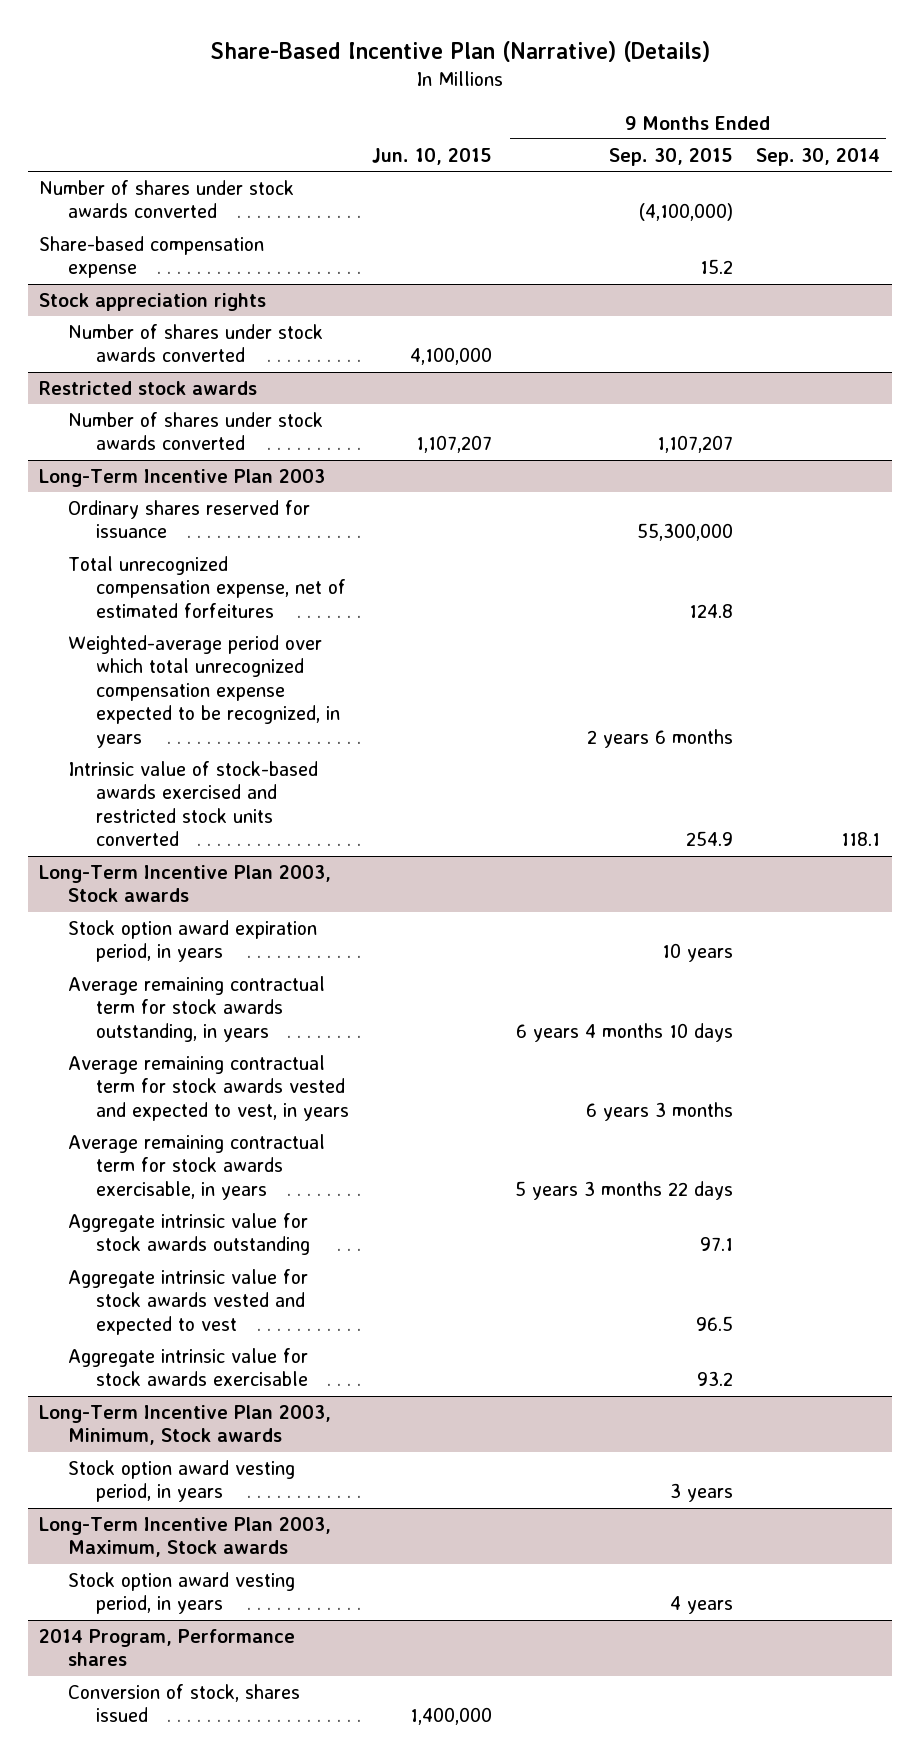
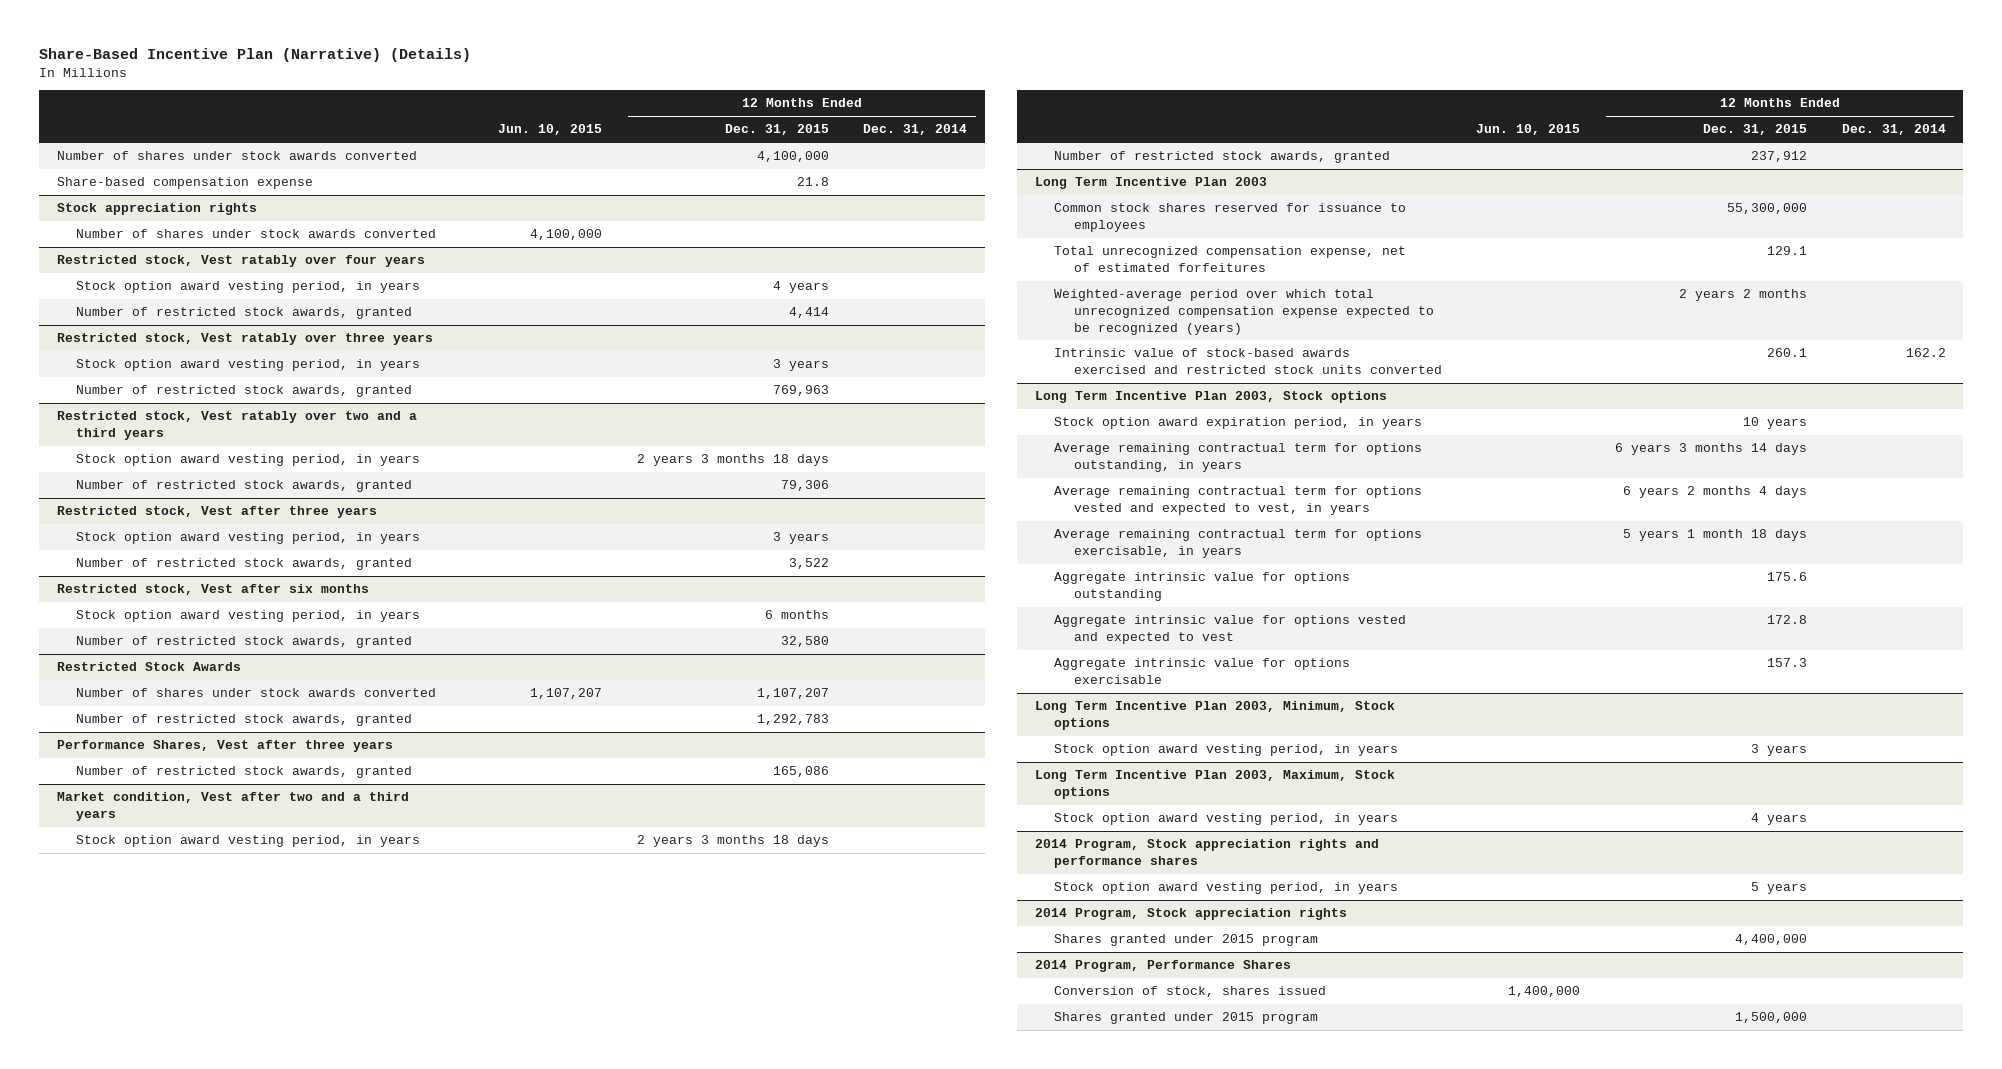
- | Jun. 10, 2015 | 9 Months Ended Sep. 30, 2015 | 9 Months Ended Sep. 30, 2014
+ | Jun. 10, 2015 | 12 Months Ended Dec. 31, 2015 | 12 Months Ended Dec. 31, 2014
- Restricted stock awards
+ Restricted stock, Vest ratably over four years
+ Stock option award vesting period, in years | | 4 years |
+ Number of restricted stock awards, granted | | 4,414 |
+ Restricted stock, Vest ratably over three years
+ Stock option award vesting period, in years | | 3 years |
+ Number of restricted stock awards, granted | | 769,963 |
+ Restricted stock, Vest ratably over two and a third years
+ Stock option award vesting period, in years | | 2 years 3 months 18 days |
+ Number of restricted stock awards, granted | | 79,306 |
+ Restricted stock, Vest after three years
+ Stock option award vesting period, in years | | 3 years |
+ Number of restricted stock awards, granted | | 3,522 |
+ Restricted stock, Vest after six months
+ Stock option award vesting period, in years | | 6 months |
+ Number of restricted stock awards, granted | | 32,580 |
+ Restricted Stock Awards
- Long-Term Incentive Plan 2003
- Ordinary shares reserved for issuance | | 55,300,000 |
+ Number of restricted stock awards, granted | | 1,292,783 |
+ Performance Shares, Vest after three years
+ Number of restricted stock awards, granted | | 165,086 |
+ Market condition, Vest after two and a third years
+ Stock option award vesting period, in years | | 2 years 3 months 18 days |
+ Number of restricted stock awards, granted | | 237,912 |
+ Long Term Incentive Plan 2003
+ Common stock shares reserved for issuance to employees | | 55,300,000 |
- Weighted-average period over which total unrecognized compensation expense expected to be recognized, in years | | 2 years 6 months |
+ Weighted-average period over which total unrecognized compensation expense expected to be recognized (years) | | 2 years 2 months |
- Long-Term Incentive Plan 2003, Stock awards
+ Long Term Incentive Plan 2003, Stock options
- Average remaining contractual term for stock awards outstanding, in years | | 6 years 4 months 10 days |
- Average remaining contractual term for stock awards vested and expected to vest, in years | | 6 years 3 months |
- Average remaining contractual term for stock awards exercisable, in years | | 5 years 3 months 22 days |
- Aggregate intrinsic value for stock awards outstanding | | 97.1 |
- Aggregate intrinsic value for stock awards vested and expected to vest | | 96.5 |
- Aggregate intrinsic value for stock awards exercisable | | 93.2 |
- Long-Term Incentive Plan 2003, Minimum, Stock awards
+ Average remaining contractual term for options outstanding, in years | | 6 years 3 months 14 days |
+ Average remaining contractual term for options vested and expected to vest, in years | | 6 years 2 months 4 days |
+ Average remaining contractual term for options exercisable, in years | | 5 years 1 month 18 days |
+ Aggregate intrinsic value for options outstanding | | 175.6 |
+ Aggregate intrinsic value for options vested and expected to vest | | 172.8 |
+ Aggregate intrinsic value for options exercisable | | 157.3 |
+ Long Term Incentive Plan 2003, Minimum, Stock options
- Long-Term Incentive Plan 2003, Maximum, Stock awards
+ Long Term Incentive Plan 2003, Maximum, Stock options
- 2014 Program, Performance shares
+ 2014 Program, Stock appreciation rights and performance shares
+ Stock option award vesting period, in years | | 5 years |
+ 2014 Program, Stock appreciation rights
+ Shares granted under 2015 program | | 4,400,000 |
+ 2014 Program, Performance Shares
+ Shares granted under 2015 program | | 1,500,000 |

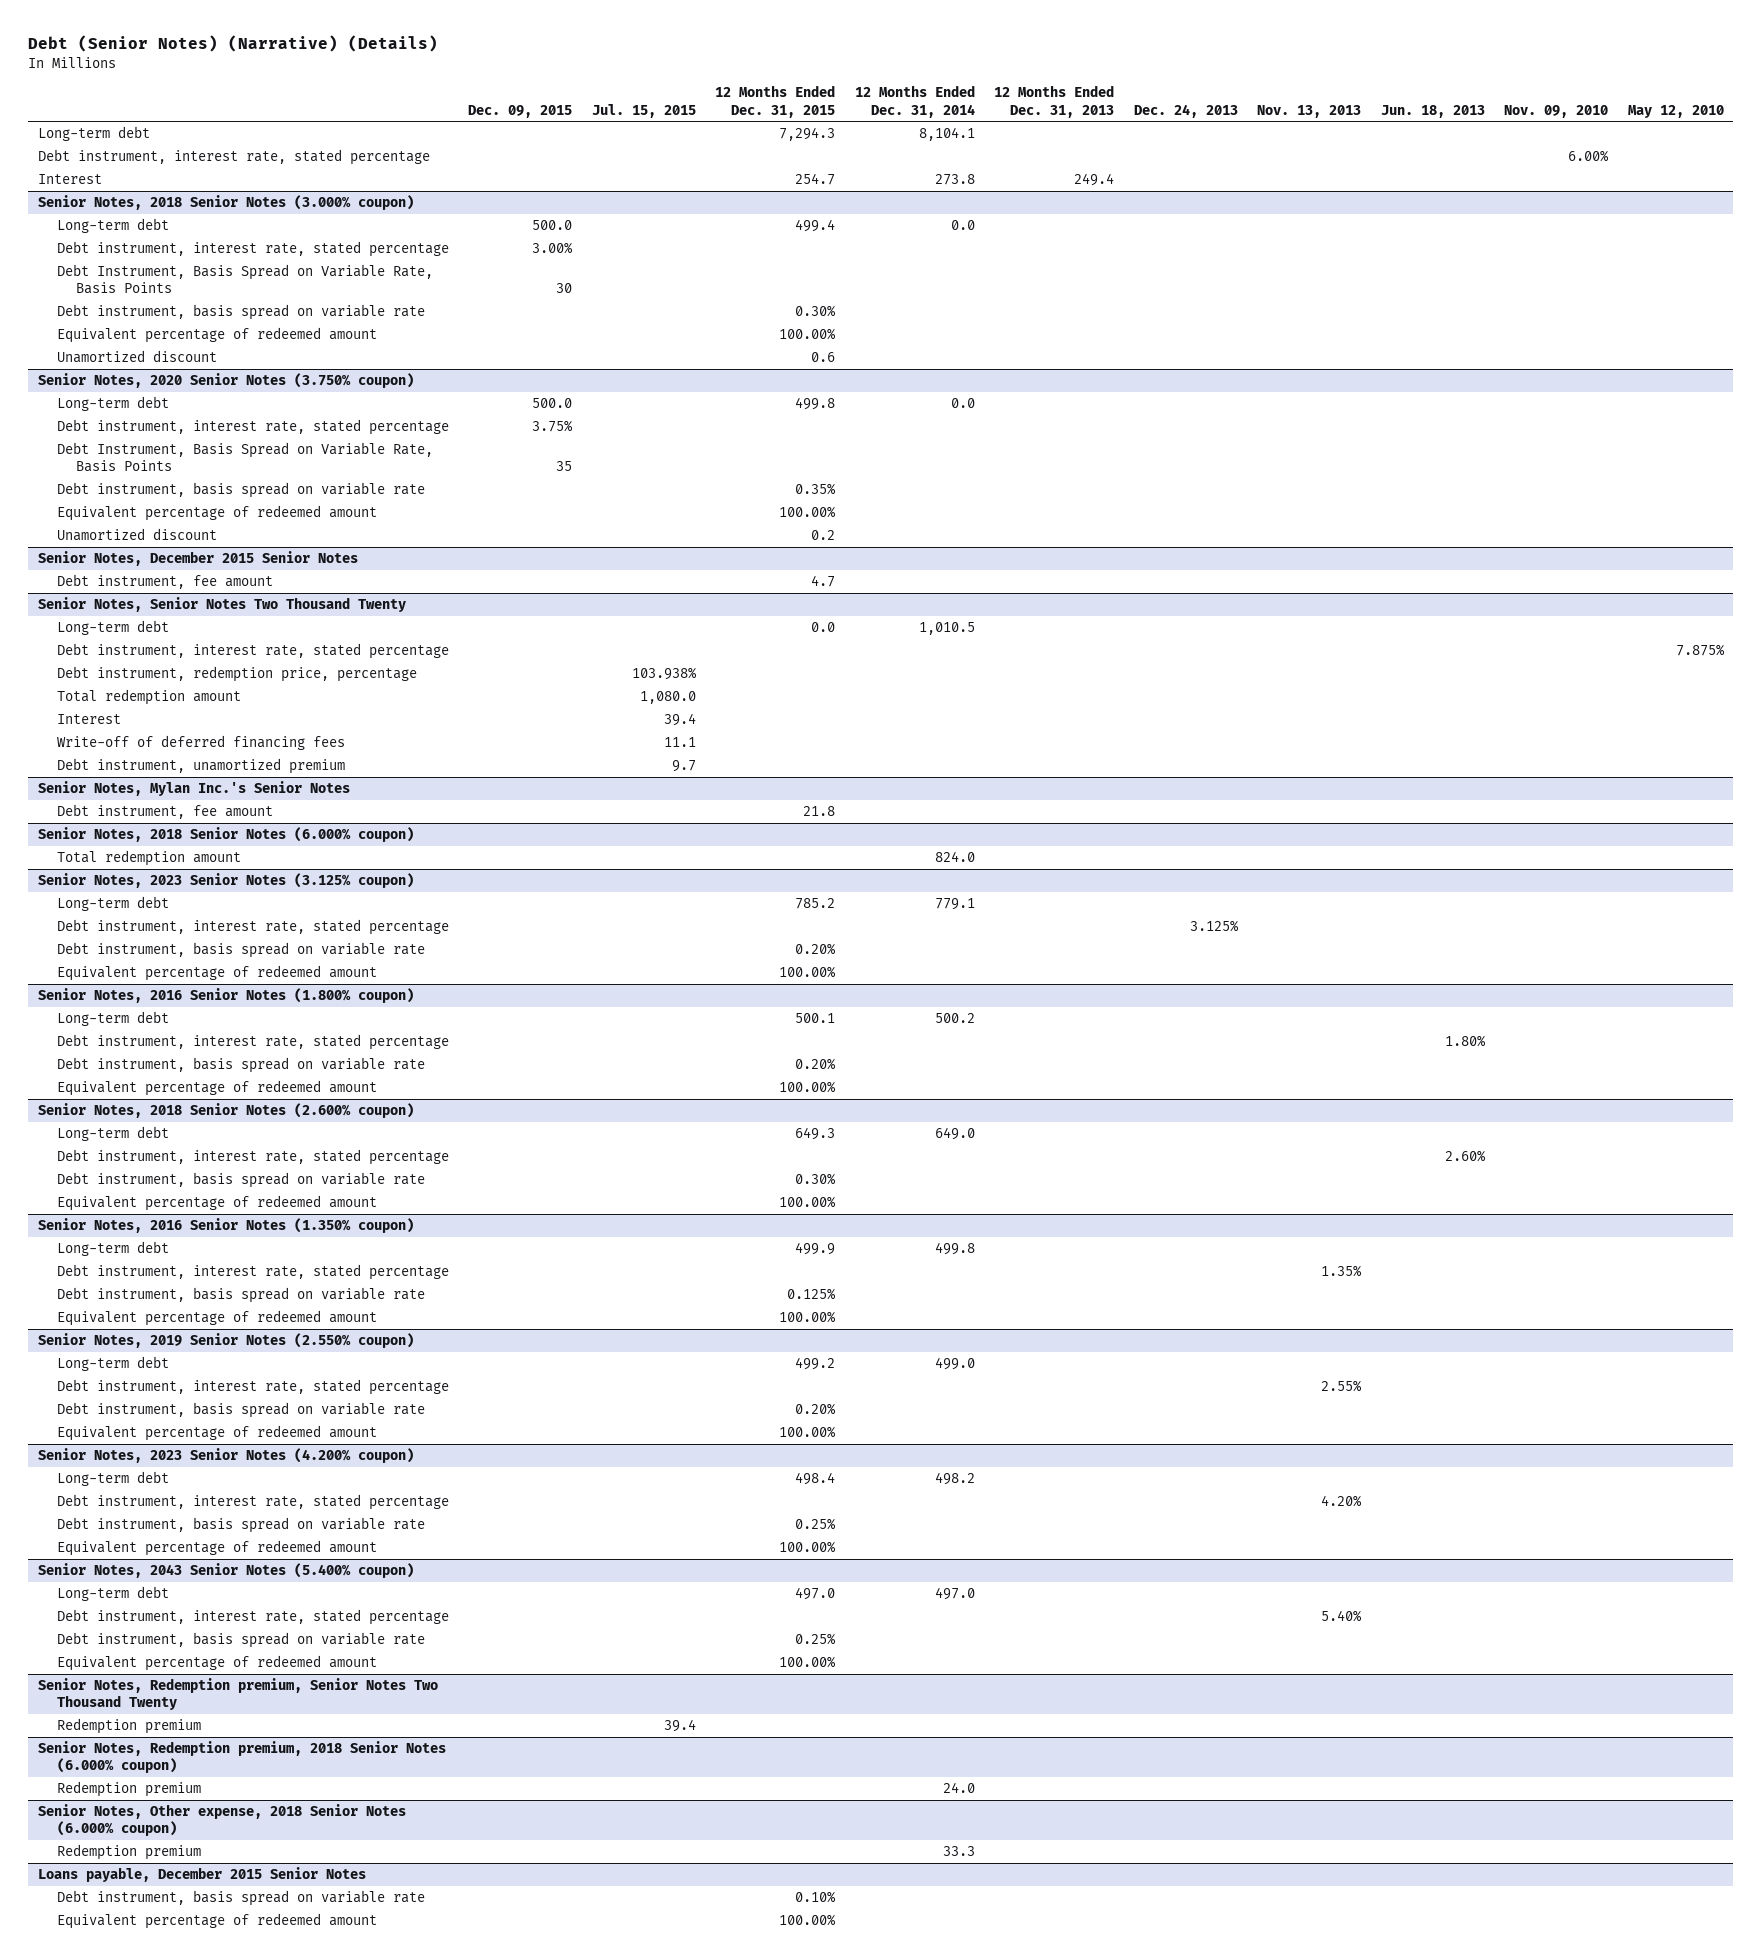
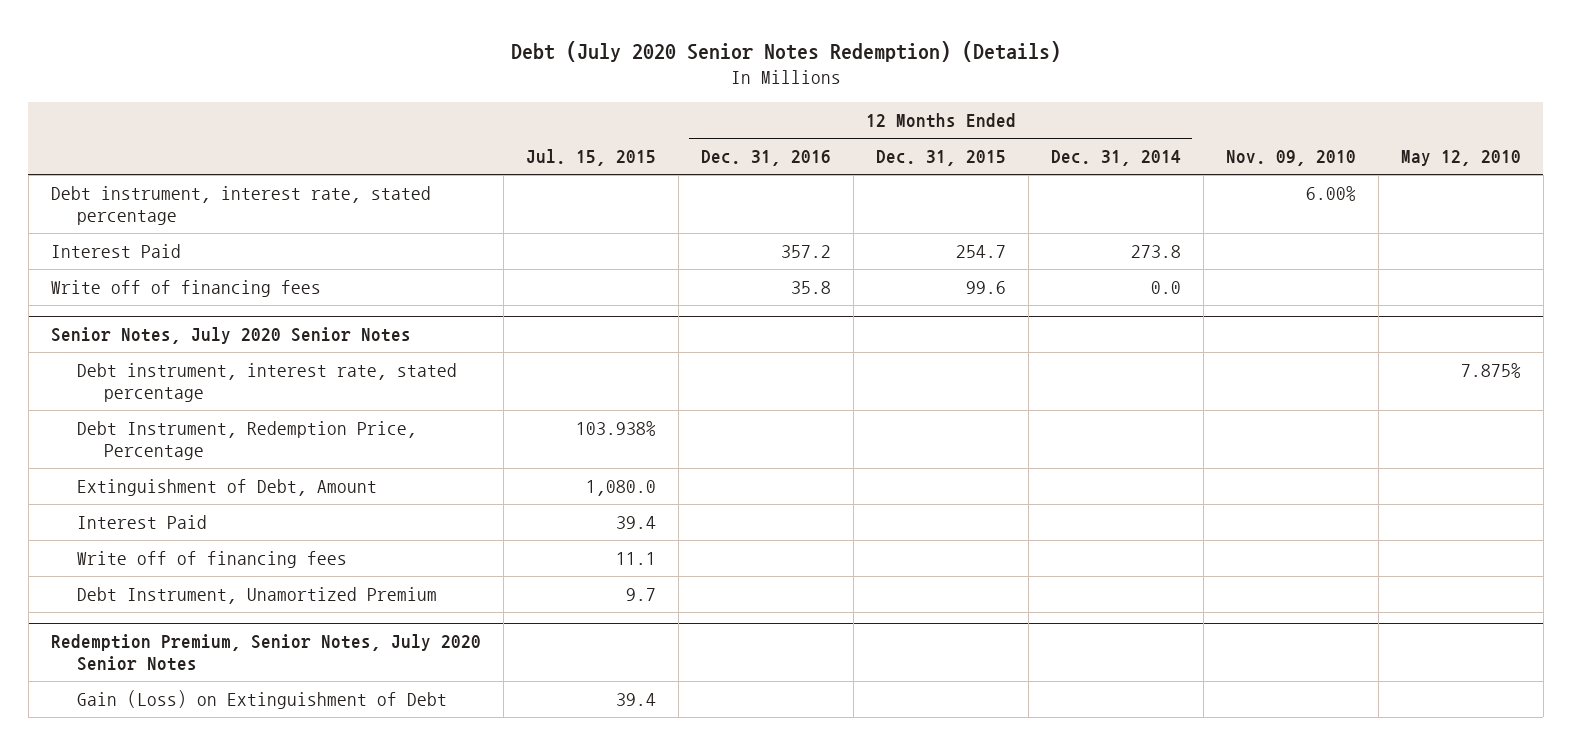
- Debt (Senior Notes) (Narrative) (Details)
+ Debt (July 2020 Senior Notes Redemption) (Details)
- | Dec. 09, 2015 | Jul. 15, 2015 | 12 Months Ended Dec. 31, 2015 | 12 Months Ended Dec. 31, 2014 | 12 Months Ended Dec. 31, 2013 | Dec. 24, 2013 | Nov. 13, 2013 | Jun. 18, 2013 | Nov. 09, 2010 | May 12, 2010
+ | Jul. 15, 2015 | 12 Months Ended Dec. 31, 2016 | 12 Months Ended Dec. 31, 2015 | 12 Months Ended Dec. 31, 2014 | Nov. 09, 2010 | May 12, 2010
- Long-term debt | | | 7,294.3 | 8,104.1 | | | | | |
- Interest | | | 254.7 | 273.8 | 249.4 | | | | |
- Senior Notes, 2018 Senior Notes (3.000% coupon)
- Long-term debt | 500.0 | | 499.4 | 0.0 | | | | | |
- Debt instrument, interest rate, stated percentage | 3.00% | | | | | | | | |
- Debt Instrument, Basis Spread on Variable Rate, Basis Points | 30 | | | | | | | | |
- Debt instrument, basis spread on variable rate | | | 0.30% | | | | | | |
- Equivalent percentage of redeemed amount | | | 100.00% | | | | | | |
- Unamortized discount | | | 0.6 | | | | | | |
- Senior Notes, 2020 Senior Notes (3.750% coupon)
- Long-term debt | 500.0 | | 499.8 | 0.0 | | | | | |
- Debt instrument, interest rate, stated percentage | 3.75% | | | | | | | | |
- Debt Instrument, Basis Spread on Variable Rate, Basis Points | 35 | | | | | | | | |
- Debt instrument, basis spread on variable rate | | | 0.35% | | | | | | |
- Equivalent percentage of redeemed amount | | | 100.00% | | | | | | |
- Unamortized discount | | | 0.2 | | | | | | |
- Senior Notes, December 2015 Senior Notes
- Debt instrument, fee amount | | | 4.7 | | | | | | |
- Senior Notes, Senior Notes Two Thousand Twenty
- Long-term debt | | | 0.0 | 1,010.5 | | | | | |
+ Interest Paid | | 357.2 | 254.7 | 273.8 | |
+ Write off of financing fees | | 35.8 | 99.6 | 0.0 | |
+ Senior Notes, July 2020 Senior Notes
- Debt instrument, redemption price, percentage | | 103.938% | | | | | | | |
- Total redemption amount | | 1,080.0 | | | | | | | |
- Interest | | 39.4 | | | | | | | |
- Write-off of deferred financing fees | | 11.1 | | | | | | | |
- Debt instrument, unamortized premium | | 9.7 | | | | | | | |
- Senior Notes, Mylan Inc.'s Senior Notes
- Debt instrument, fee amount | | | 21.8 | | | | | | |
- Senior Notes, 2018 Senior Notes (6.000% coupon)
- Total redemption amount | | | | 824.0 | | | | | |
- Senior Notes, 2023 Senior Notes (3.125% coupon)
- Long-term debt | | | 785.2 | 779.1 | | | | | |
- Debt instrument, interest rate, stated percentage | | | | | | 3.125% | | | |
- Debt instrument, basis spread on variable rate | | | 0.20% | | | | | | |
- Equivalent percentage of redeemed amount | | | 100.00% | | | | | | |
- Senior Notes, 2016 Senior Notes (1.800% coupon)
- Long-term debt | | | 500.1 | 500.2 | | | | | |
- Debt instrument, interest rate, stated percentage | | | | | | | | 1.80% | |
- Debt instrument, basis spread on variable rate | | | 0.20% | | | | | | |
- Equivalent percentage of redeemed amount | | | 100.00% | | | | | | |
- Senior Notes, 2018 Senior Notes (2.600% coupon)
- Long-term debt | | | 649.3 | 649.0 | | | | | |
- Debt instrument, interest rate, stated percentage | | | | | | | | 2.60% | |
- Debt instrument, basis spread on variable rate | | | 0.30% | | | | | | |
- Equivalent percentage of redeemed amount | | | 100.00% | | | | | | |
- Senior Notes, 2016 Senior Notes (1.350% coupon)
- Long-term debt | | | 499.9 | 499.8 | | | | | |
- Debt instrument, interest rate, stated percentage | | | | | | | 1.35% | | |
- Debt instrument, basis spread on variable rate | | | 0.125% | | | | | | |
- Equivalent percentage of redeemed amount | | | 100.00% | | | | | | |
- Senior Notes, 2019 Senior Notes (2.550% coupon)
- Long-term debt | | | 499.2 | 499.0 | | | | | |
- Debt instrument, interest rate, stated percentage | | | | | | | 2.55% | | |
- Debt instrument, basis spread on variable rate | | | 0.20% | | | | | | |
- Equivalent percentage of redeemed amount | | | 100.00% | | | | | | |
- Senior Notes, 2023 Senior Notes (4.200% coupon)
- Long-term debt | | | 498.4 | 498.2 | | | | | |
- Debt instrument, interest rate, stated percentage | | | | | | | 4.20% | | |
- Debt instrument, basis spread on variable rate | | | 0.25% | | | | | | |
- Equivalent percentage of redeemed amount | | | 100.00% | | | | | | |
- Senior Notes, 2043 Senior Notes (5.400% coupon)
- Long-term debt | | | 497.0 | 497.0 | | | | | |
- Debt instrument, interest rate, stated percentage | | | | | | | 5.40% | | |
- Debt instrument, basis spread on variable rate | | | 0.25% | | | | | | |
- Equivalent percentage of redeemed amount | | | 100.00% | | | | | | |
- Senior Notes, Redemption premium, Senior Notes Two Thousand Twenty
- Redemption premium | | 39.4 | | | | | | | |
- Senior Notes, Redemption premium, 2018 Senior Notes (6.000% coupon)
- Redemption premium | | | | 24.0 | | | | | |
- Senior Notes, Other expense, 2018 Senior Notes (6.000% coupon)
- Redemption premium | | | | 33.3 | | | | | |
- Loans payable, December 2015 Senior Notes
- Debt instrument, basis spread on variable rate | | | 0.10% | | | | | | |
- Equivalent percentage of redeemed amount | | | 100.00% | | | | | | |
+ Debt Instrument, Redemption Price, Percentage | 103.938% | | | | |
+ Extinguishment of Debt, Amount | 1,080.0 | | | | |
+ Interest Paid | 39.4 | | | | |
+ Write off of financing fees | 11.1 | | | | |
+ Debt Instrument, Unamortized Premium | 9.7 | | | | |
+ Redemption Premium, Senior Notes, July 2020 Senior Notes
+ Gain (Loss) on Extinguishment of Debt | 39.4 | | | | |

